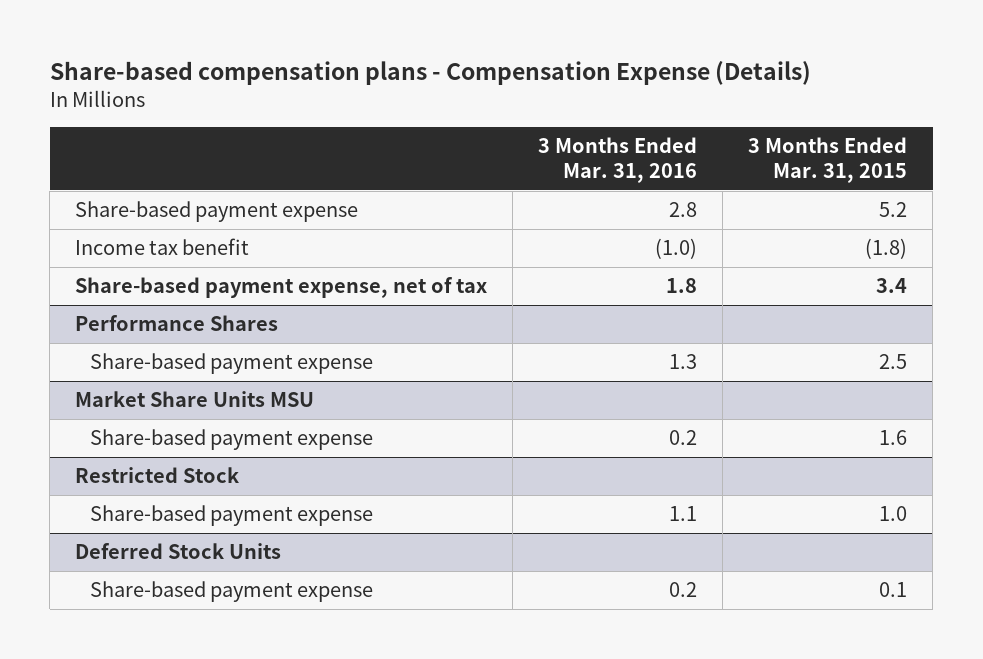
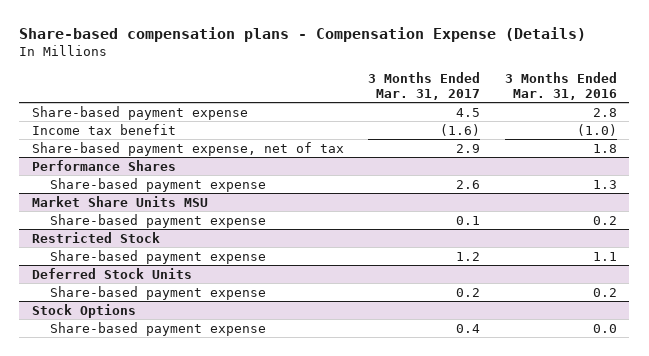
- | 3 Months Ended Mar. 31, 2016 | 3 Months Ended Mar. 31, 2015
+ | 3 Months Ended Mar. 31, 2017 | 3 Months Ended Mar. 31, 2016
+ Stock Options
+ Share-based payment expense | 0.4 | 0.0

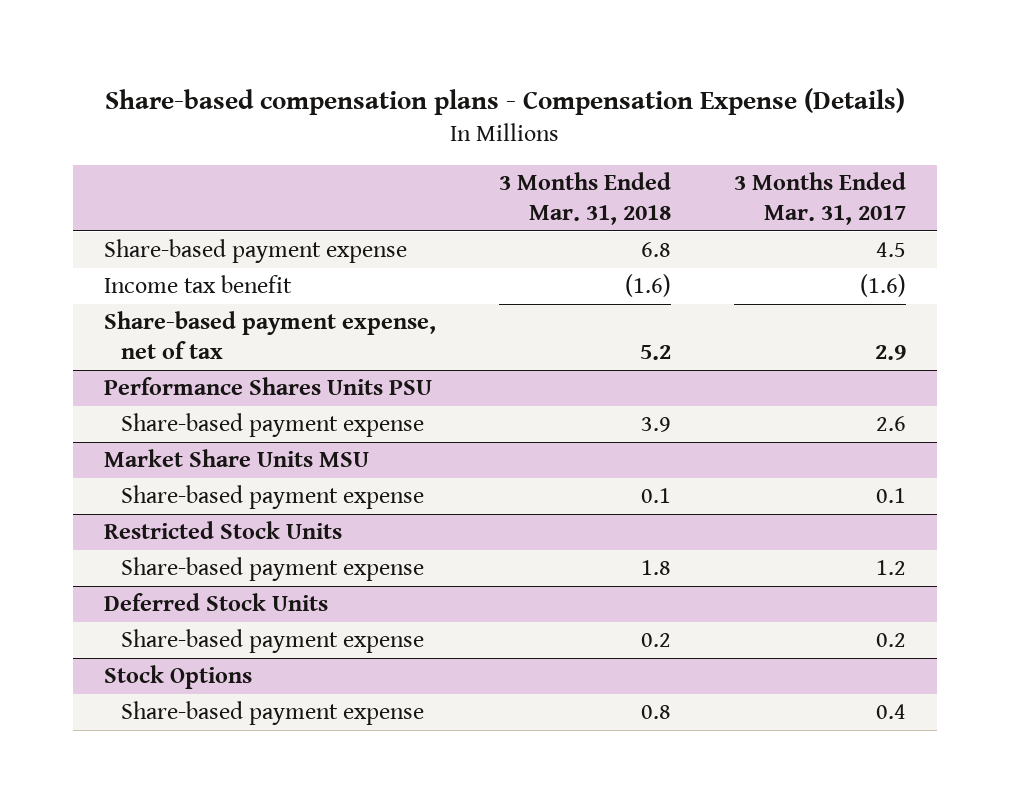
- | 3 Months Ended Mar. 31, 2017 | 3 Months Ended Mar. 31, 2016
+ | 3 Months Ended Mar. 31, 2018 | 3 Months Ended Mar. 31, 2017
- Performance Shares
+ Performance Shares Units PSU
- Restricted Stock
+ Restricted Stock Units

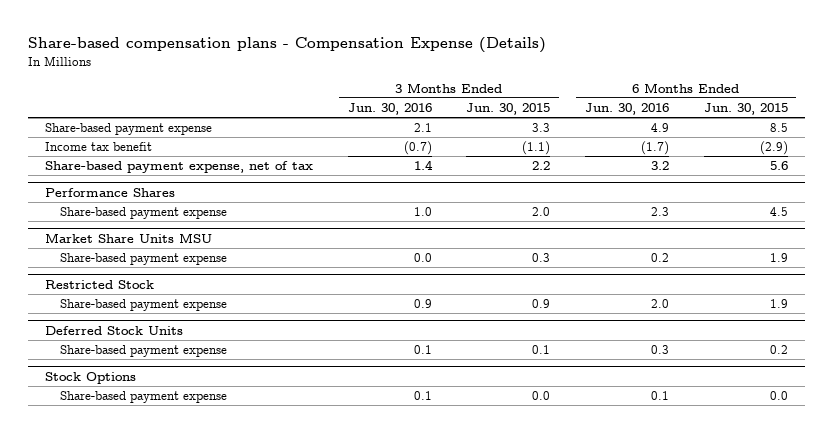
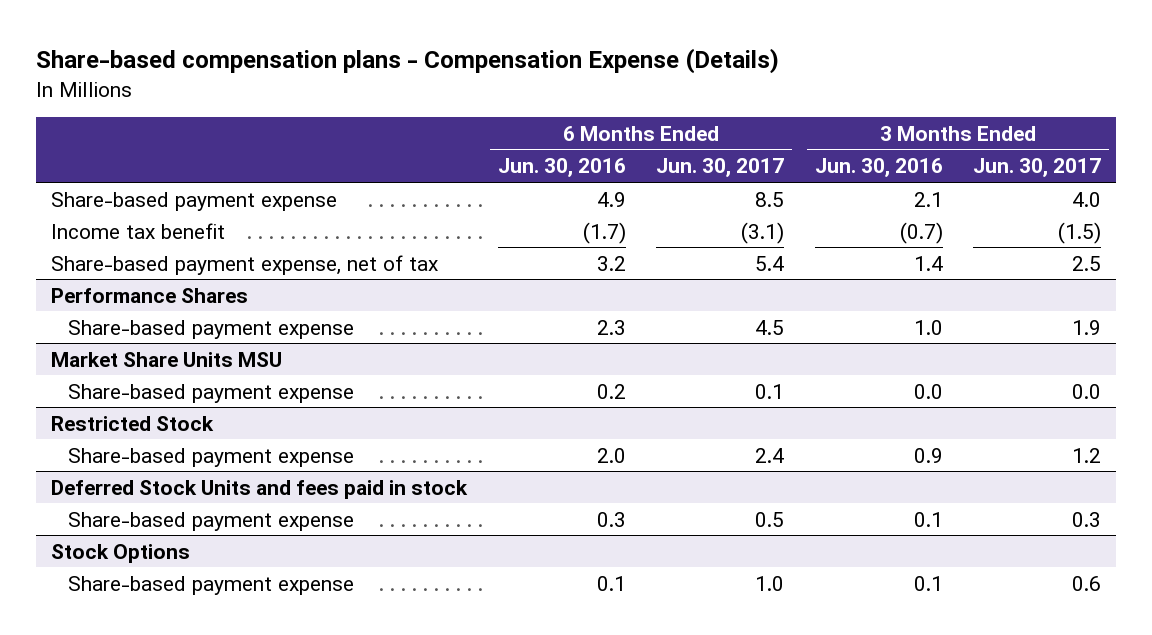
- | 3 Months Ended Jun. 30, 2016 | 3 Months Ended Jun. 30, 2015 | 6 Months Ended Jun. 30, 2016 | 6 Months Ended Jun. 30, 2015
+ | 6 Months Ended Jun. 30, 2016 | 6 Months Ended Jun. 30, 2017 | 3 Months Ended Jun. 30, 2016 | 3 Months Ended Jun. 30, 2017
- Deferred Stock Units
+ Deferred Stock Units and fees paid in stock

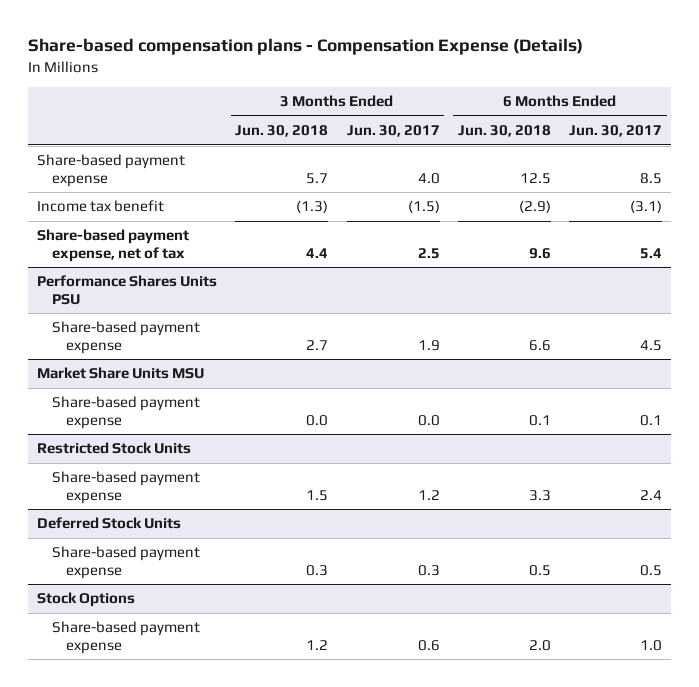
- | 6 Months Ended Jun. 30, 2016 | 6 Months Ended Jun. 30, 2017 | 3 Months Ended Jun. 30, 2016 | 3 Months Ended Jun. 30, 2017
+ | 3 Months Ended Jun. 30, 2018 | 3 Months Ended Jun. 30, 2017 | 6 Months Ended Jun. 30, 2018 | 6 Months Ended Jun. 30, 2017
- Performance Shares
+ Performance Shares Units PSU
- Restricted Stock
+ Restricted Stock Units
- Deferred Stock Units and fees paid in stock
+ Deferred Stock Units

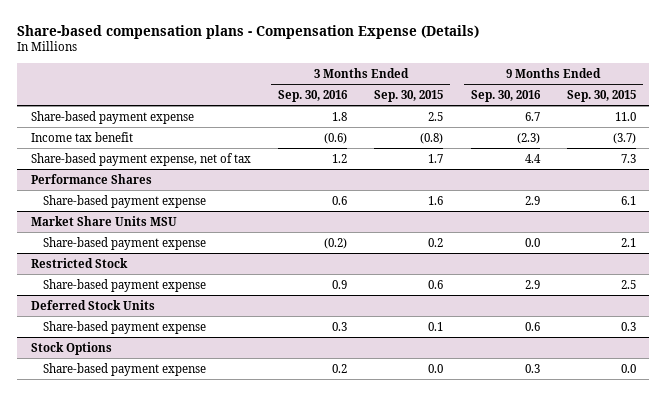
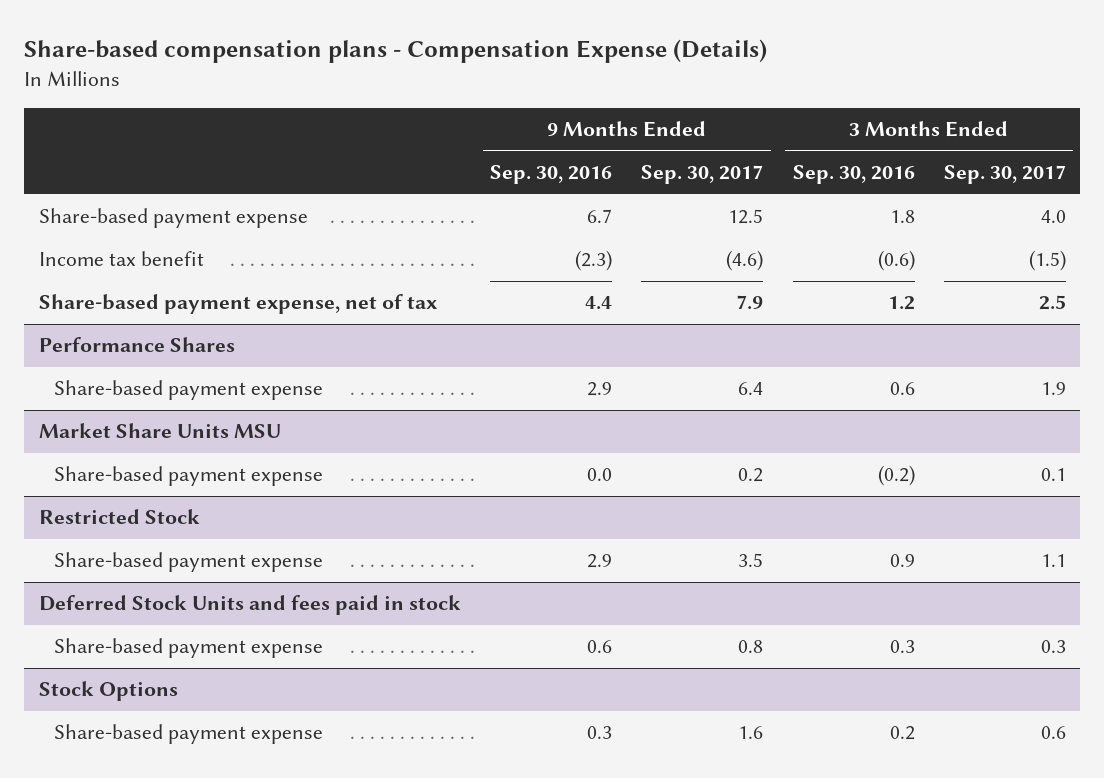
- | 3 Months Ended Sep. 30, 2016 | 3 Months Ended Sep. 30, 2015 | 9 Months Ended Sep. 30, 2016 | 9 Months Ended Sep. 30, 2015
+ | 9 Months Ended Sep. 30, 2016 | 9 Months Ended Sep. 30, 2017 | 3 Months Ended Sep. 30, 2016 | 3 Months Ended Sep. 30, 2017
- Deferred Stock Units
+ Deferred Stock Units and fees paid in stock

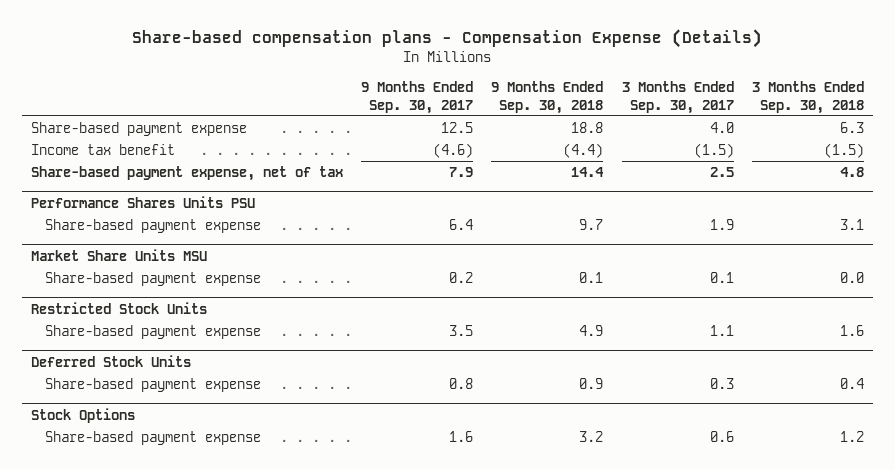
- | 9 Months Ended Sep. 30, 2016 | 9 Months Ended Sep. 30, 2017 | 3 Months Ended Sep. 30, 2016 | 3 Months Ended Sep. 30, 2017
+ | 9 Months Ended Sep. 30, 2017 | 9 Months Ended Sep. 30, 2018 | 3 Months Ended Sep. 30, 2017 | 3 Months Ended Sep. 30, 2018
- Performance Shares
+ Performance Shares Units PSU
- Restricted Stock
+ Restricted Stock Units
- Deferred Stock Units and fees paid in stock
+ Deferred Stock Units

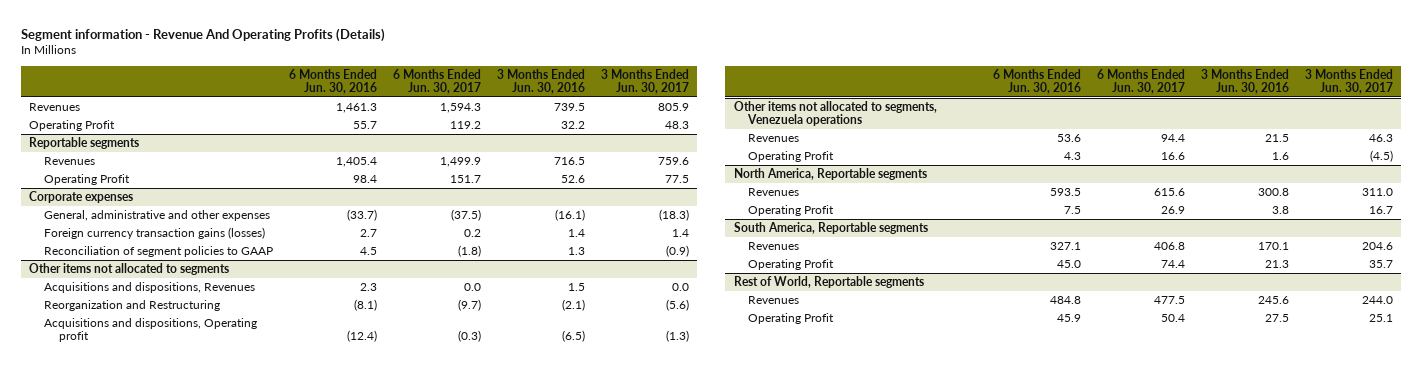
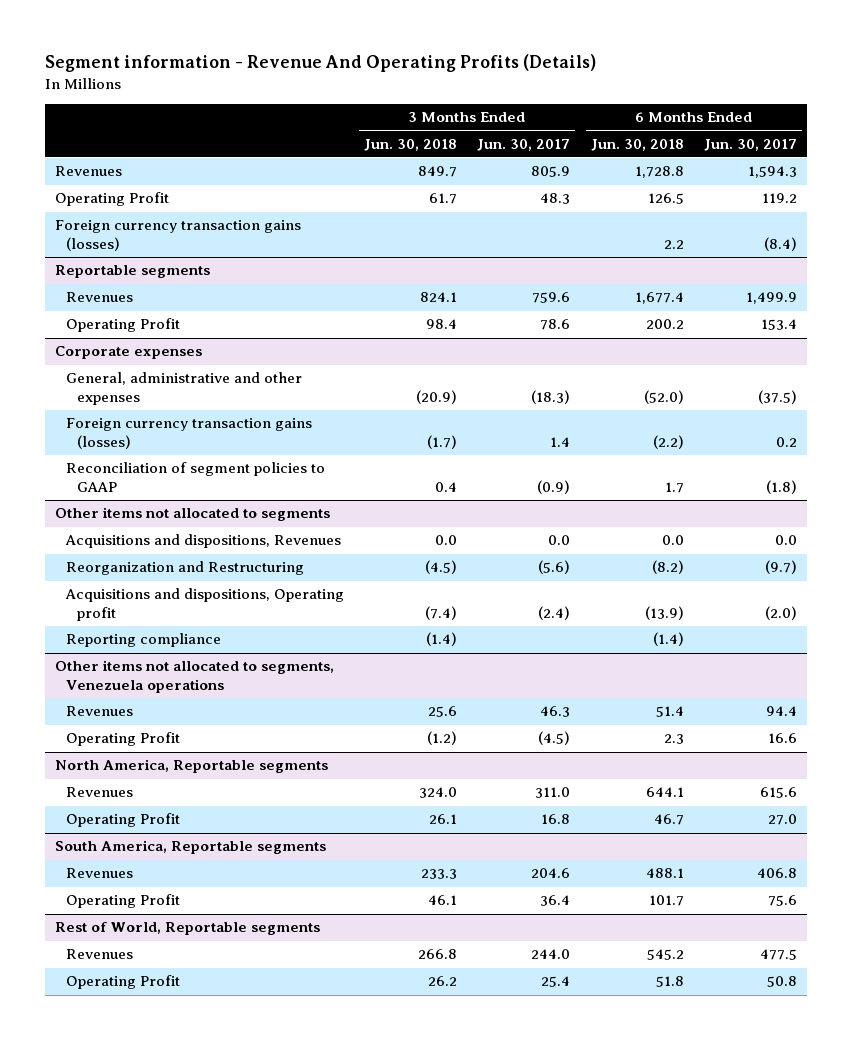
- | 6 Months Ended Jun. 30, 2016 | 6 Months Ended Jun. 30, 2017 | 3 Months Ended Jun. 30, 2016 | 3 Months Ended Jun. 30, 2017
+ | 3 Months Ended Jun. 30, 2018 | 3 Months Ended Jun. 30, 2017 | 6 Months Ended Jun. 30, 2018 | 6 Months Ended Jun. 30, 2017
+ Foreign currency transaction gains (losses) | | | 2.2 | (8.4)
@ Reportable segments
- Operating Profit | 98.4 | 151.7 | 52.6 | 77.5
+ Operating Profit | 98.4 | 78.6 | 200.2 | 153.4
@ Other items not allocated to segments
- Acquisitions and dispositions, Operating profit | (12.4) | (0.3) | (6.5) | (1.3)
+ Acquisitions and dispositions, Operating profit | (7.4) | (2.4) | (13.9) | (2.0)
+ Reporting compliance | (1.4) | | (1.4) |
@ North America, Reportable segments
- Operating Profit | 7.5 | 26.9 | 3.8 | 16.7
+ Operating Profit | 26.1 | 16.8 | 46.7 | 27.0
@ South America, Reportable segments
- Operating Profit | 45.0 | 74.4 | 21.3 | 35.7
+ Operating Profit | 46.1 | 36.4 | 101.7 | 75.6
@ Rest of World, Reportable segments
- Operating Profit | 45.9 | 50.4 | 27.5 | 25.1
+ Operating Profit | 26.2 | 25.4 | 51.8 | 50.8

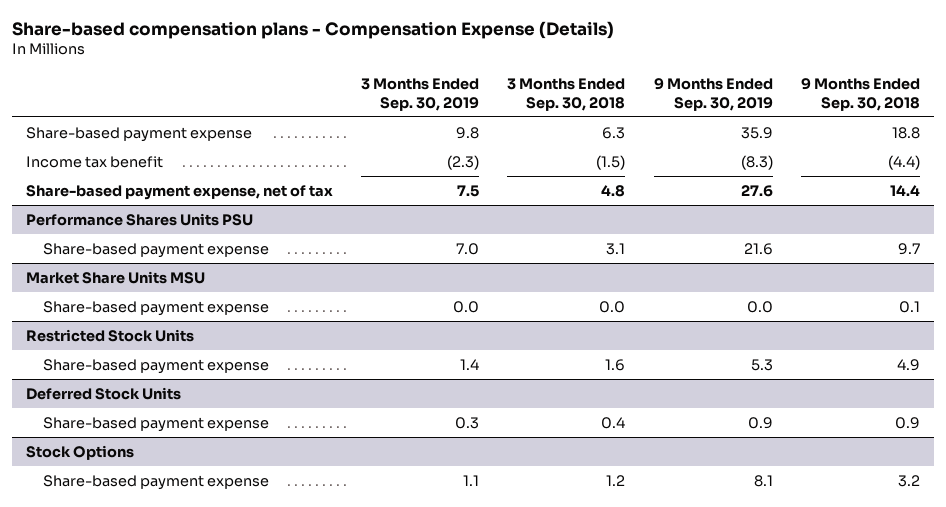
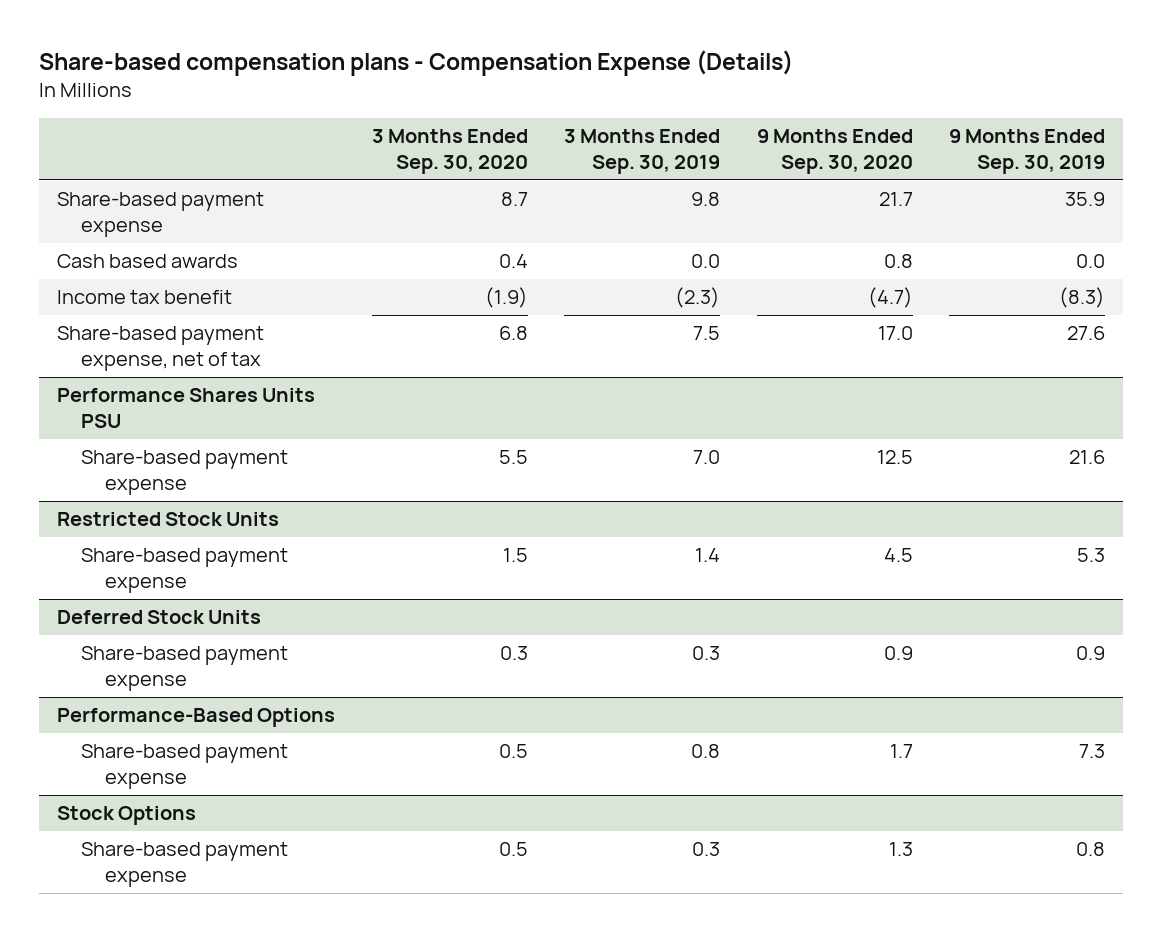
- | 3 Months Ended Sep. 30, 2019 | 3 Months Ended Sep. 30, 2018 | 9 Months Ended Sep. 30, 2019 | 9 Months Ended Sep. 30, 2018
+ | 3 Months Ended Sep. 30, 2020 | 3 Months Ended Sep. 30, 2019 | 9 Months Ended Sep. 30, 2020 | 9 Months Ended Sep. 30, 2019
+ Cash based awards | 0.4 | 0.0 | 0.8 | 0.0
- Market Share Units MSU
- Share-based payment expense | 0.0 | 0.0 | 0.0 | 0.1
+ Performance-Based Options
+ Share-based payment expense | 0.5 | 0.8 | 1.7 | 7.3
@ Stock Options
- Share-based payment expense | 1.1 | 1.2 | 8.1 | 3.2
+ Share-based payment expense | 0.5 | 0.3 | 1.3 | 0.8

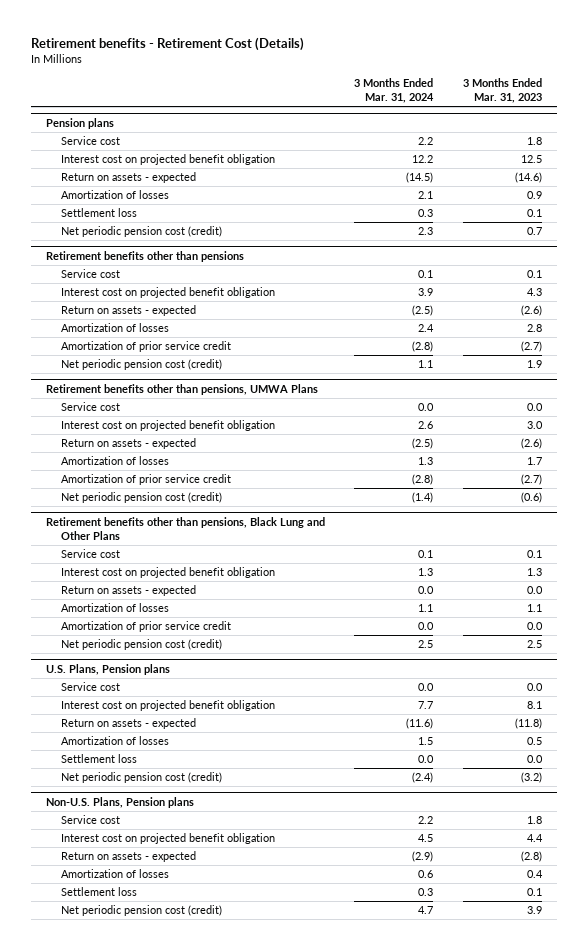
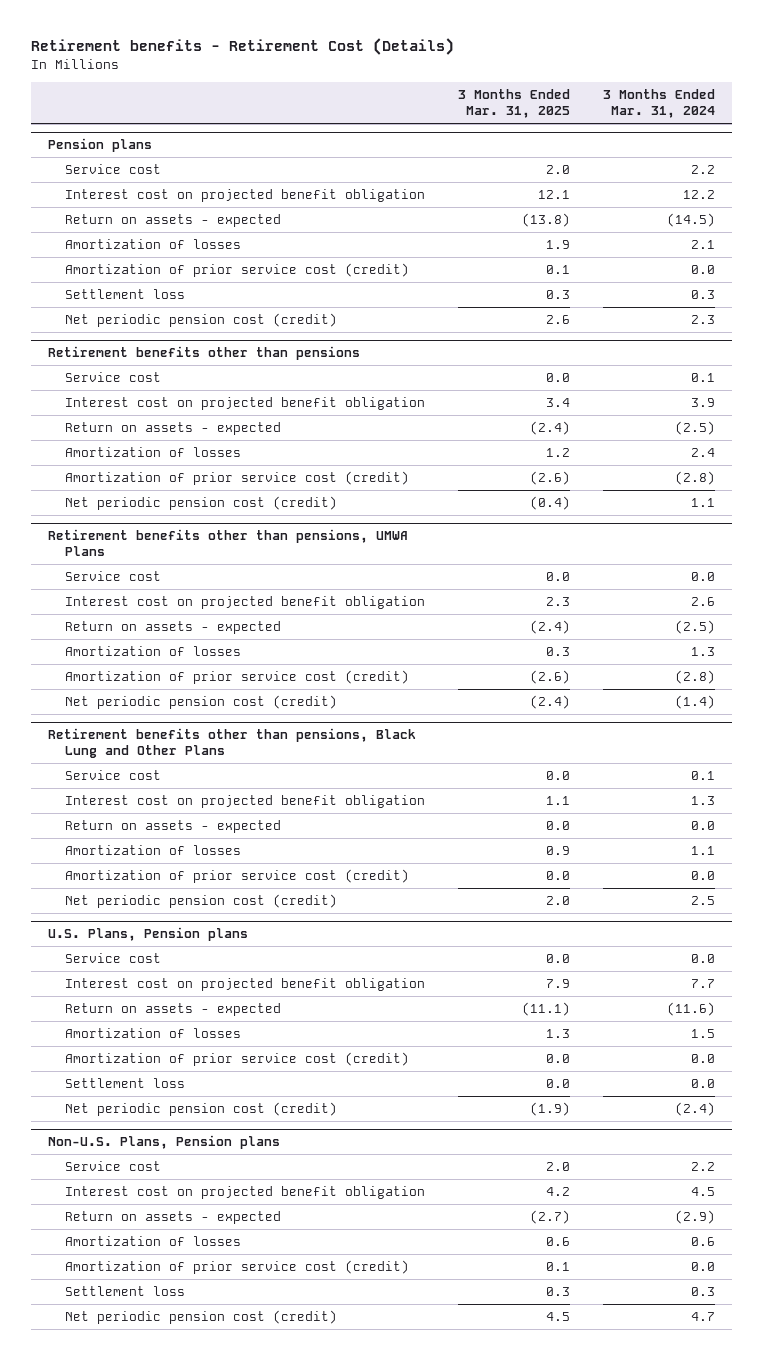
- | 3 Months Ended Mar. 31, 2024 | 3 Months Ended Mar. 31, 2023
+ | 3 Months Ended Mar. 31, 2025 | 3 Months Ended Mar. 31, 2024
@ Pension plans
+ Amortization of prior service cost (credit) | 0.1 | 0.0
@ Retirement benefits other than pensions
- Amortization of prior service credit | (2.8) | (2.7)
+ Amortization of prior service cost (credit) | (2.6) | (2.8)
@ Retirement benefits other than pensions, UMWA Plans
- Amortization of prior service credit | (2.8) | (2.7)
+ Amortization of prior service cost (credit) | (2.6) | (2.8)
@ Retirement benefits other than pensions, Black Lung and Other Plans
- Amortization of prior service credit | 0.0 | 0.0
+ Amortization of prior service cost (credit) | 0.0 | 0.0
@ U.S. Plans, Pension plans
+ Amortization of prior service cost (credit) | 0.0 | 0.0
@ Non-U.S. Plans, Pension plans
+ Amortization of prior service cost (credit) | 0.1 | 0.0

